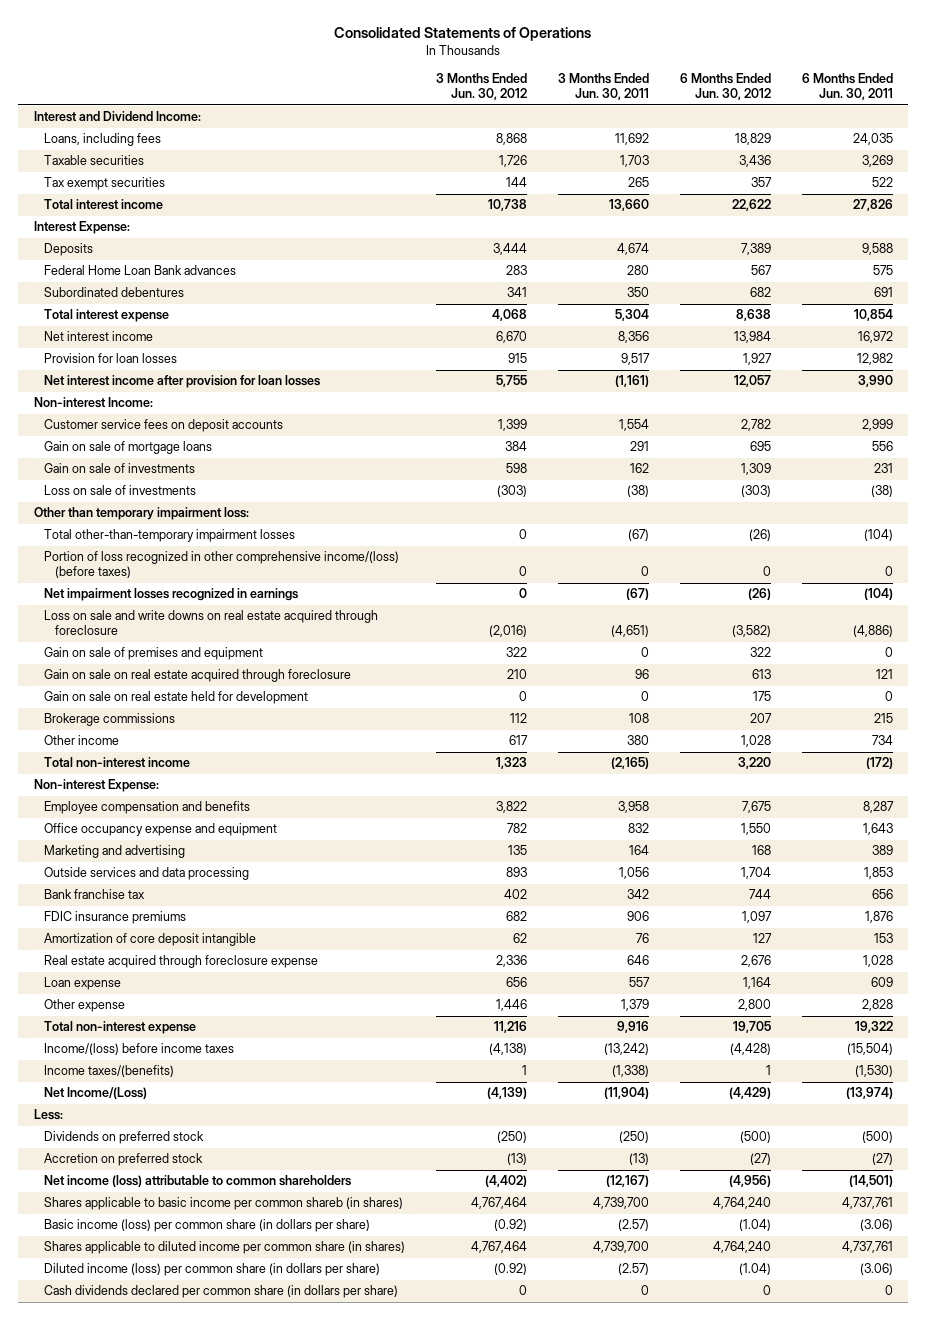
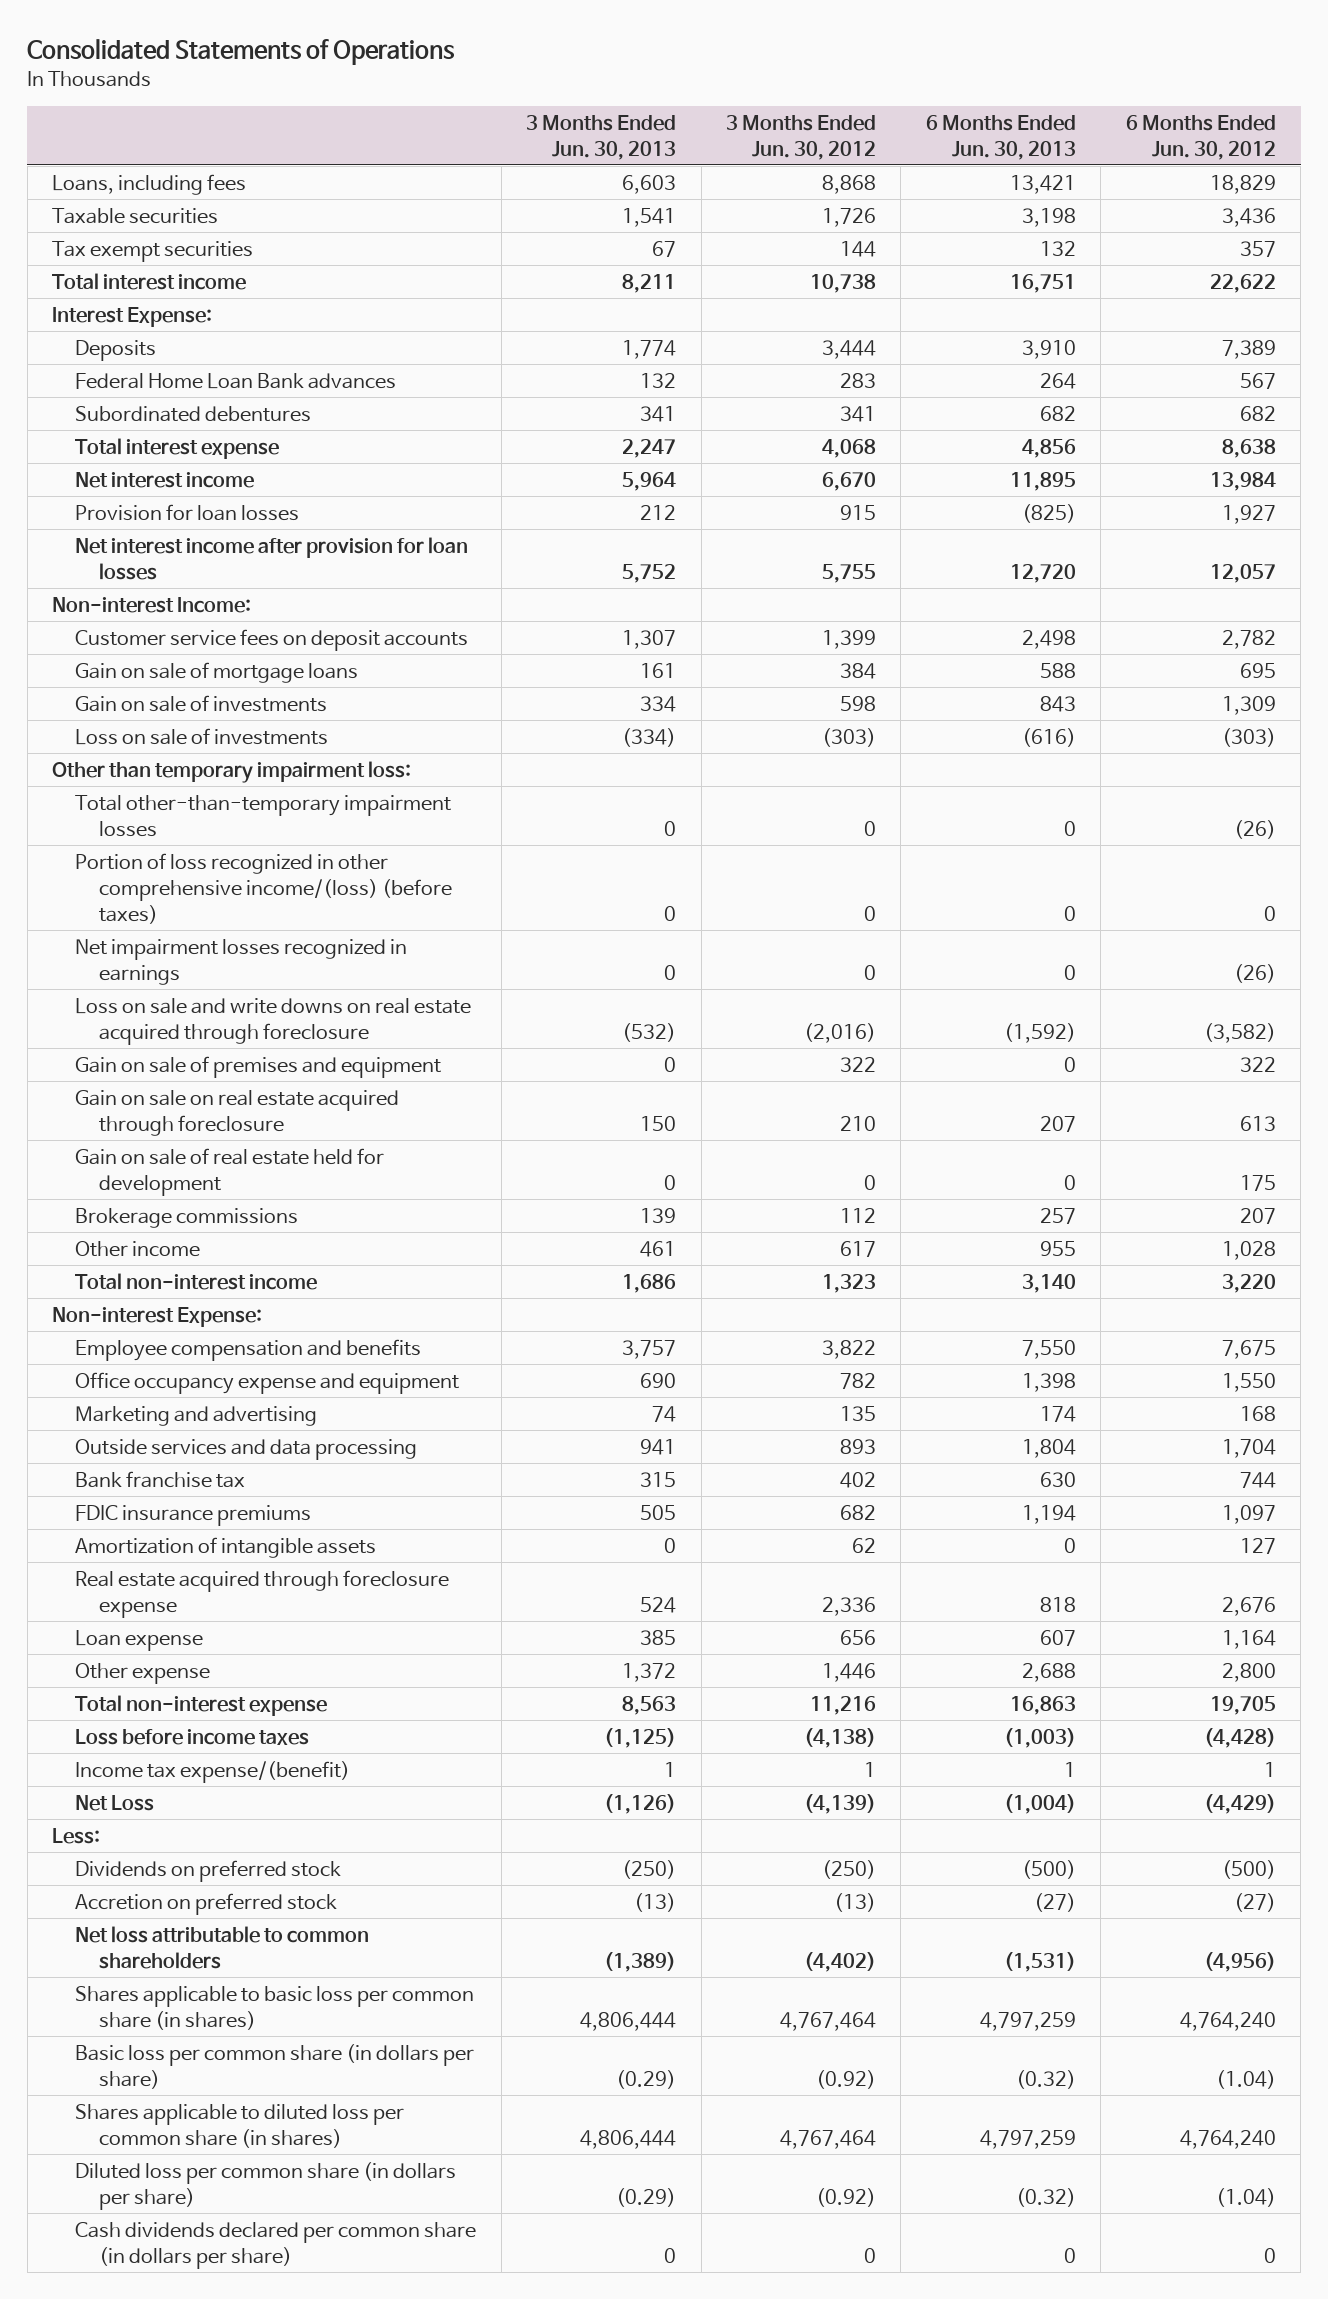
- | 3 Months Ended Jun. 30, 2012 | 3 Months Ended Jun. 30, 2011 | 6 Months Ended Jun. 30, 2012 | 6 Months Ended Jun. 30, 2011
+ | 3 Months Ended Jun. 30, 2013 | 3 Months Ended Jun. 30, 2012 | 6 Months Ended Jun. 30, 2013 | 6 Months Ended Jun. 30, 2012
- Interest and Dividend Income:
- Gain on sale on real estate held for development | 0 | 0 | 175 | 0
+ Gain on sale of real estate held for development | 0 | 0 | 0 | 175
- Amortization of core deposit intangible | 62 | 76 | 127 | 153
+ Amortization of intangible assets | 0 | 62 | 0 | 127
- Income/(loss) before income taxes | (4,138) | (13,242) | (4,428) | (15,504)
- Income taxes/(benefits) | 1 | (1,338) | 1 | (1,530)
- Net Income/(Loss) | (4,139) | (11,904) | (4,429) | (13,974)
+ Loss before income taxes | (1,125) | (4,138) | (1,003) | (4,428)
+ Income tax expense/(benefit) | 1 | 1 | 1 | 1
+ Net Loss | (1,126) | (4,139) | (1,004) | (4,429)
- Net income (loss) attributable to common shareholders | (4,402) | (12,167) | (4,956) | (14,501)
- Shares applicable to basic income per common shareb (in shares) | 4,767,464 | 4,739,700 | 4,764,240 | 4,737,761
- Basic income (loss) per common share (in dollars per share) | (0.92) | (2.57) | (1.04) | (3.06)
- Shares applicable to diluted income per common share (in shares) | 4,767,464 | 4,739,700 | 4,764,240 | 4,737,761
- Diluted income (loss) per common share (in dollars per share) | (0.92) | (2.57) | (1.04) | (3.06)
+ Net loss attributable to common shareholders | (1,389) | (4,402) | (1,531) | (4,956)
+ Shares applicable to basic loss per common share (in shares) | 4,806,444 | 4,767,464 | 4,797,259 | 4,764,240
+ Basic loss per common share (in dollars per share) | (0.29) | (0.92) | (0.32) | (1.04)
+ Shares applicable to diluted loss per common share (in shares) | 4,806,444 | 4,767,464 | 4,797,259 | 4,764,240
+ Diluted loss per common share (in dollars per share) | (0.29) | (0.92) | (0.32) | (1.04)

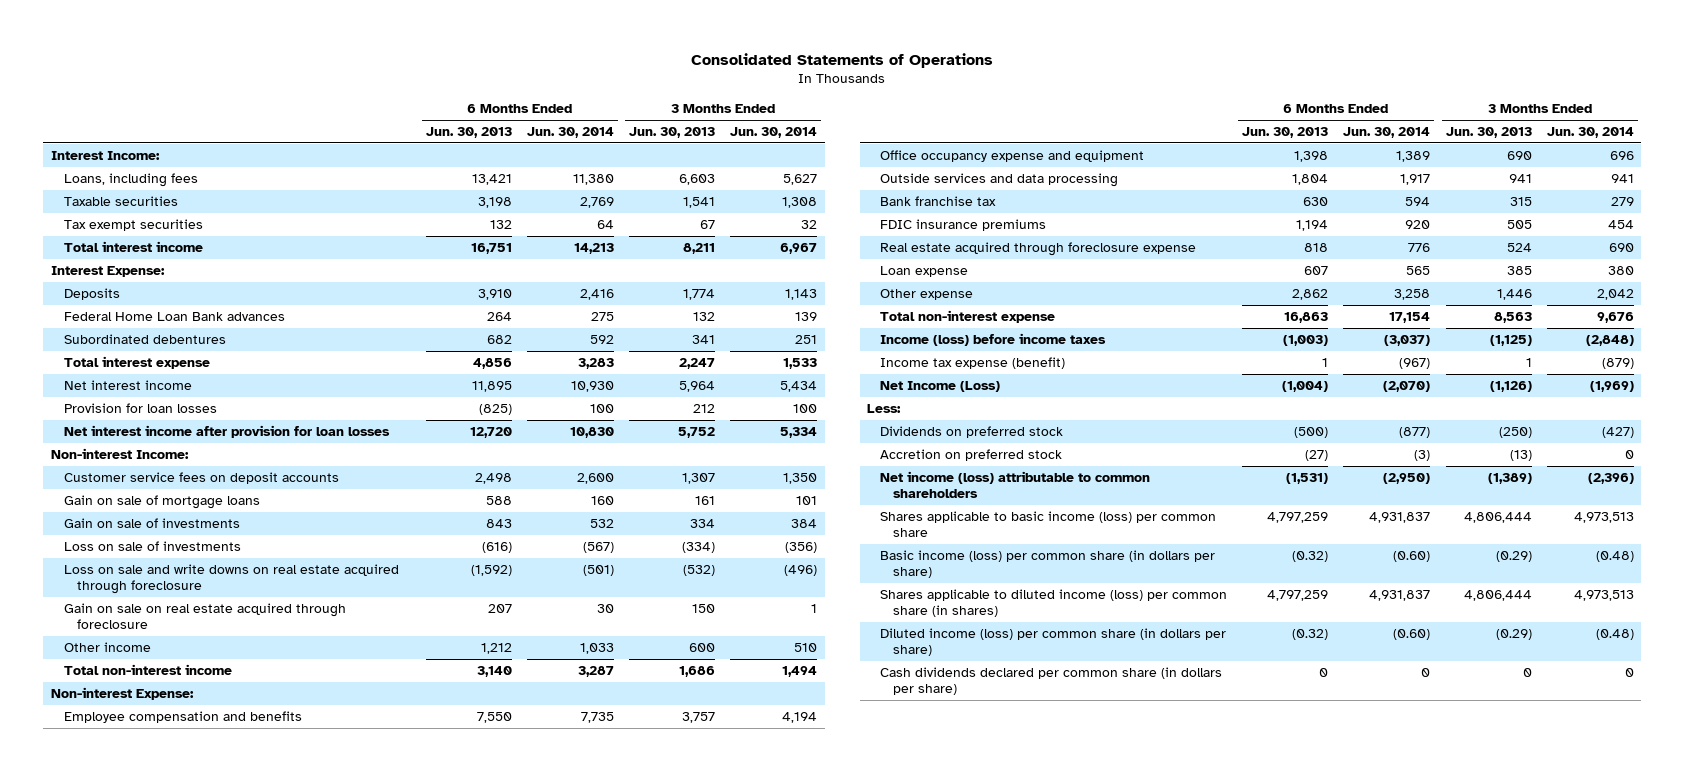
- | 3 Months Ended Jun. 30, 2013 | 3 Months Ended Jun. 30, 2012 | 6 Months Ended Jun. 30, 2013 | 6 Months Ended Jun. 30, 2012
+ | 6 Months Ended Jun. 30, 2013 | 6 Months Ended Jun. 30, 2014 | 3 Months Ended Jun. 30, 2013 | 3 Months Ended Jun. 30, 2014
+ Interest Income:
- Other than temporary impairment loss:
- Total other-than-temporary impairment losses | 0 | 0 | 0 | (26)
- Portion of loss recognized in other comprehensive income/(loss) (before taxes) | 0 | 0 | 0 | 0
- Net impairment losses recognized in earnings | 0 | 0 | 0 | (26)
- Gain on sale of premises and equipment | 0 | 322 | 0 | 322
- Gain on sale of real estate held for development | 0 | 0 | 0 | 175
- Brokerage commissions | 139 | 112 | 257 | 207
- Other income | 461 | 617 | 955 | 1,028
+ Other income | 1,212 | 1,033 | 600 | 510
- Marketing and advertising | 74 | 135 | 174 | 168
- Amortization of intangible assets | 0 | 62 | 0 | 127
- Other expense | 1,372 | 1,446 | 2,688 | 2,800
+ Other expense | 2,862 | 3,258 | 1,446 | 2,042
- Loss before income taxes | (1,125) | (4,138) | (1,003) | (4,428)
- Income tax expense/(benefit) | 1 | 1 | 1 | 1
- Net Loss | (1,126) | (4,139) | (1,004) | (4,429)
+ Income (loss) before income taxes | (1,003) | (3,037) | (1,125) | (2,848)
+ Income tax expense (benefit) | 1 | (967) | 1 | (879)
+ Net Income (Loss) | (1,004) | (2,070) | (1,126) | (1,969)
- Net loss attributable to common shareholders | (1,389) | (4,402) | (1,531) | (4,956)
- Shares applicable to basic loss per common share (in shares) | 4,806,444 | 4,767,464 | 4,797,259 | 4,764,240
- Basic loss per common share (in dollars per share) | (0.29) | (0.92) | (0.32) | (1.04)
- Shares applicable to diluted loss per common share (in shares) | 4,806,444 | 4,767,464 | 4,797,259 | 4,764,240
- Diluted loss per common share (in dollars per share) | (0.29) | (0.92) | (0.32) | (1.04)
+ Net income (loss) attributable to common shareholders | (1,531) | (2,950) | (1,389) | (2,396)
+ Shares applicable to basic income (loss) per common share | 4,797,259 | 4,931,837 | 4,806,444 | 4,973,513
+ Basic income (loss) per common share (in dollars per share) | (0.32) | (0.60) | (0.29) | (0.48)
+ Shares applicable to diluted income (loss) per common share (in shares) | 4,797,259 | 4,931,837 | 4,806,444 | 4,973,513
+ Diluted income (loss) per common share (in dollars per share) | (0.32) | (0.60) | (0.29) | (0.48)

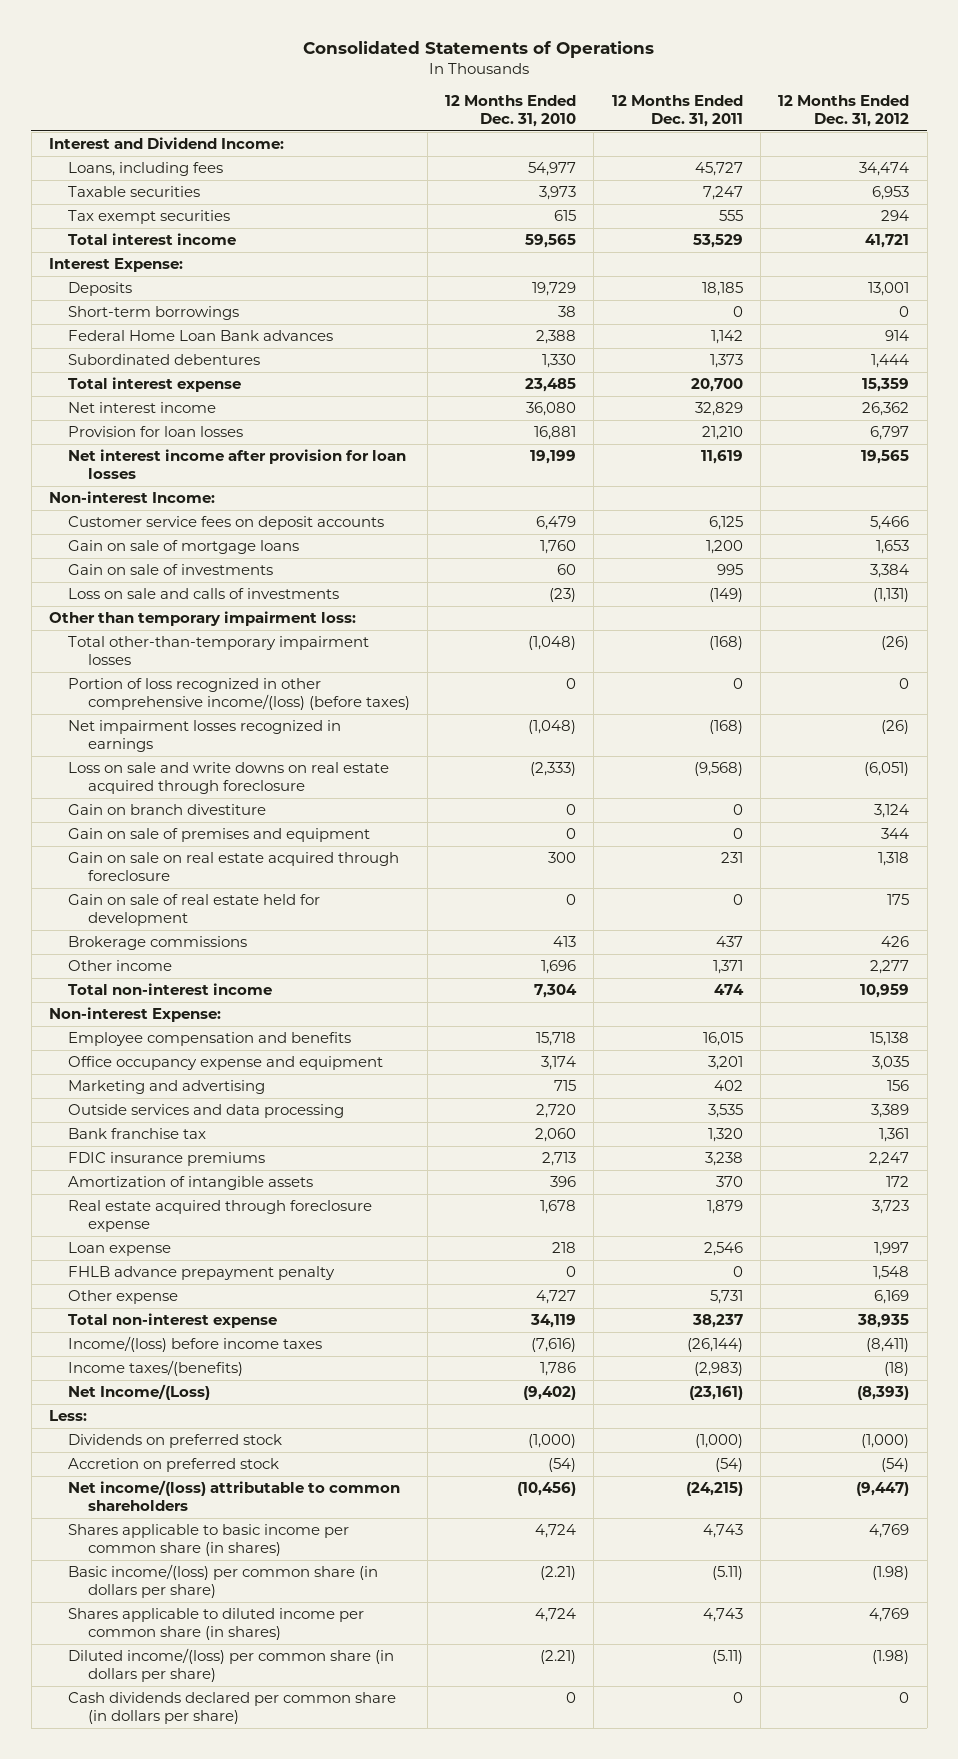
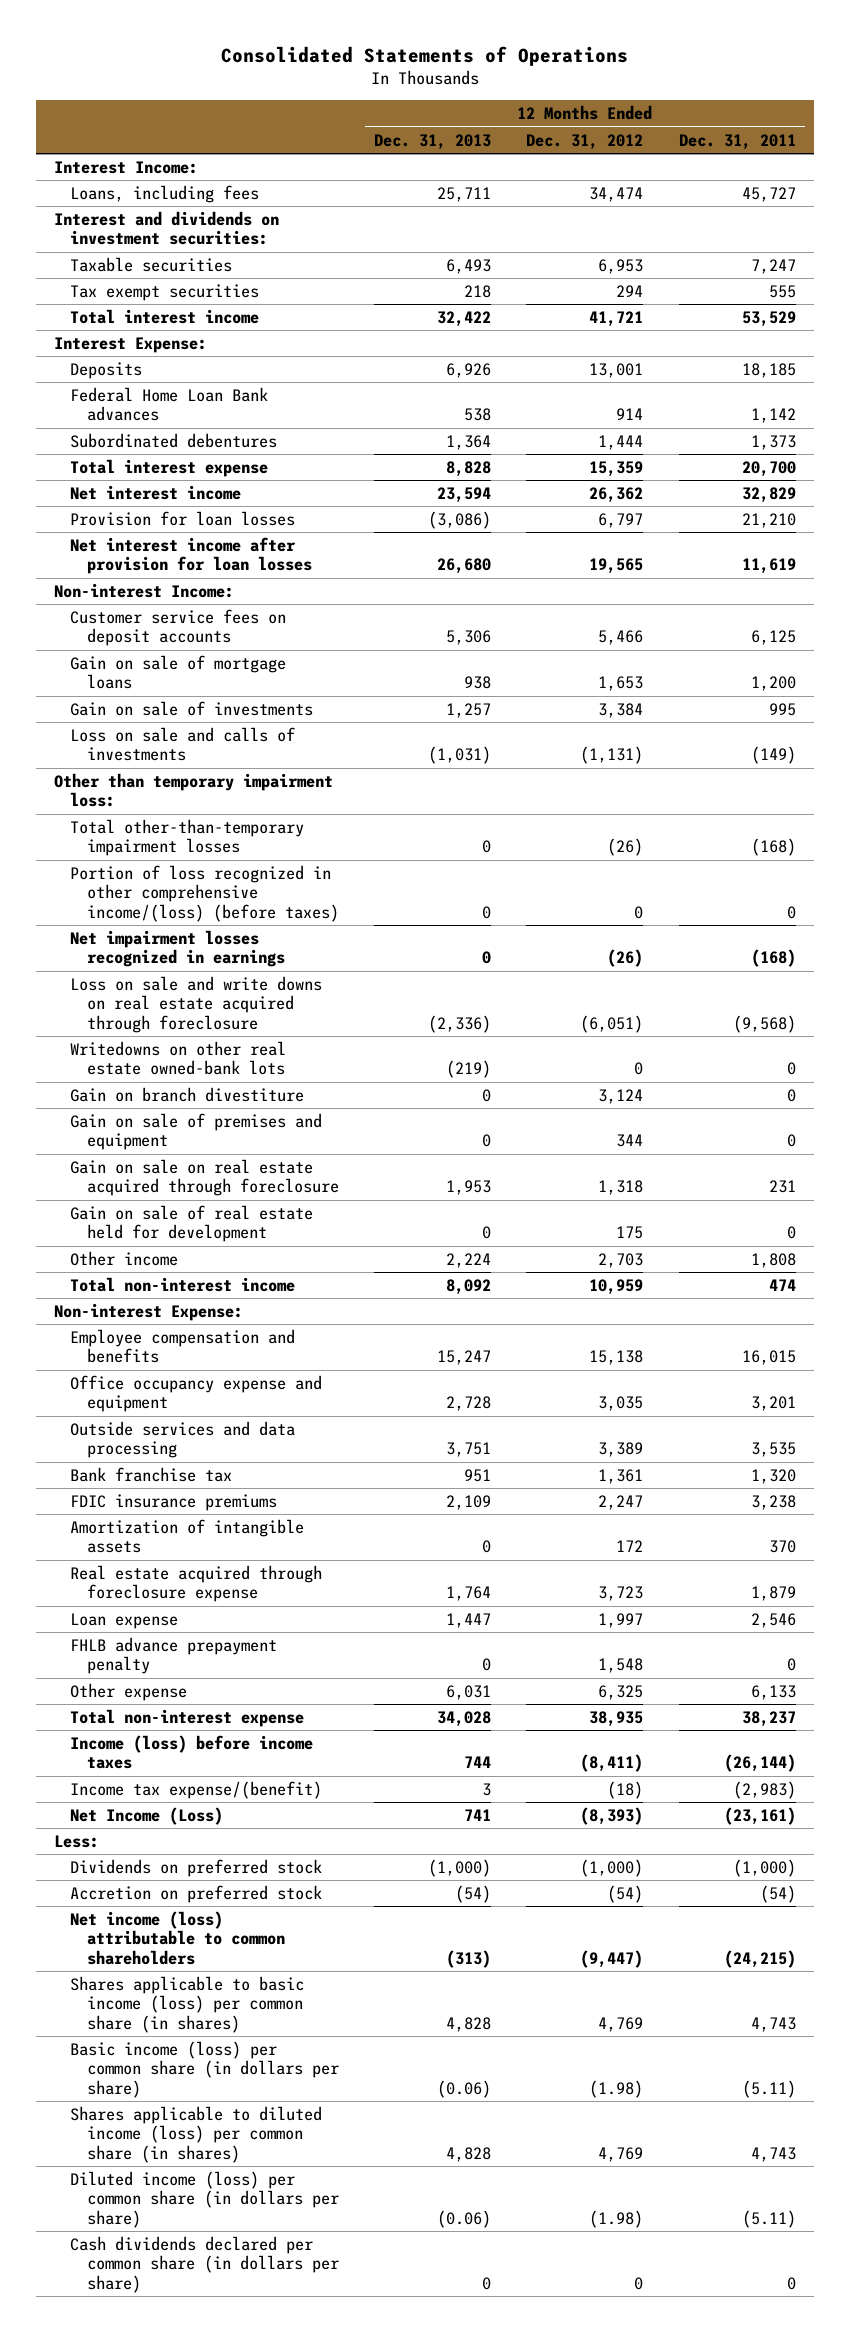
- | 12 Months Ended Dec. 31, 2010 | 12 Months Ended Dec. 31, 2011 | 12 Months Ended Dec. 31, 2012
+ | 12 Months Ended Dec. 31, 2013 | 12 Months Ended Dec. 31, 2012 | 12 Months Ended Dec. 31, 2011
- Interest and Dividend Income:
+ Interest Income:
+ Interest and dividends on investment securities:
- Short-term borrowings | 38 | 0 | 0
+ Writedowns on other real estate owned-bank lots | (219) | 0 | 0
- Brokerage commissions | 413 | 437 | 426
- Other income | 1,696 | 1,371 | 2,277
+ Other income | 2,224 | 2,703 | 1,808
- Marketing and advertising | 715 | 402 | 156
- Other expense | 4,727 | 5,731 | 6,169
+ Other expense | 6,031 | 6,325 | 6,133
- Income/(loss) before income taxes | (7,616) | (26,144) | (8,411)
- Income taxes/(benefits) | 1,786 | (2,983) | (18)
- Net Income/(Loss) | (9,402) | (23,161) | (8,393)
+ Income (loss) before income taxes | 744 | (8,411) | (26,144)
+ Income tax expense/(benefit) | 3 | (18) | (2,983)
+ Net Income (Loss) | 741 | (8,393) | (23,161)
- Net income/(loss) attributable to common shareholders | (10,456) | (24,215) | (9,447)
- Shares applicable to basic income per common share (in shares) | 4,724 | 4,743 | 4,769
- Basic income/(loss) per common share (in dollars per share) | (2.21) | (5.11) | (1.98)
- Shares applicable to diluted income per common share (in shares) | 4,724 | 4,743 | 4,769
- Diluted income/(loss) per common share (in dollars per share) | (2.21) | (5.11) | (1.98)
+ Net income (loss) attributable to common shareholders | (313) | (9,447) | (24,215)
+ Shares applicable to basic income (loss) per common share (in shares) | 4,828 | 4,769 | 4,743
+ Basic income (loss) per common share (in dollars per share) | (0.06) | (1.98) | (5.11)
+ Shares applicable to diluted income (loss) per common share (in shares) | 4,828 | 4,769 | 4,743
+ Diluted income (loss) per common share (in dollars per share) | (0.06) | (1.98) | (5.11)

